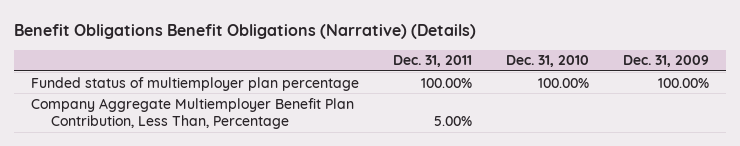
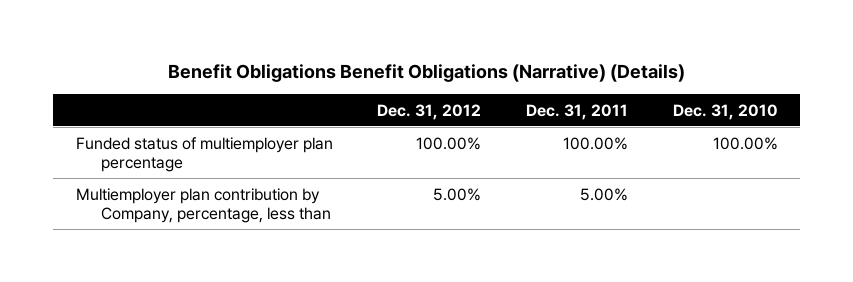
- | Dec. 31, 2011 | Dec. 31, 2010 | Dec. 31, 2009
+ | Dec. 31, 2012 | Dec. 31, 2011 | Dec. 31, 2010
- Company Aggregate Multiemployer Benefit Plan Contribution, Less Than, Percentage | 5.00% | |
+ Multiemployer plan contribution by Company, percentage, less than | 5.00% | 5.00% |

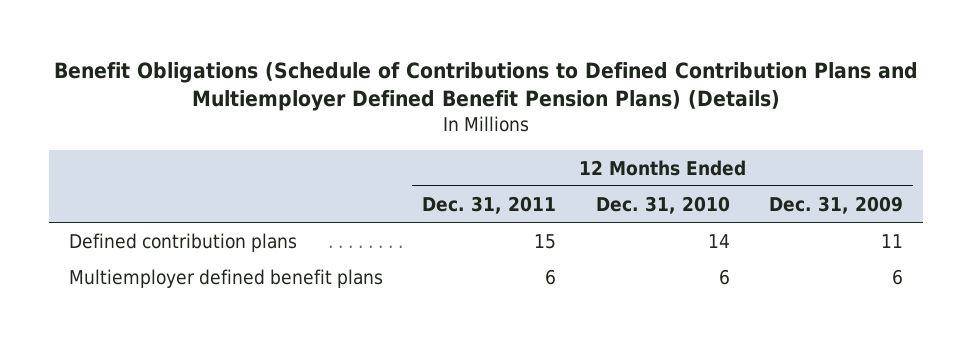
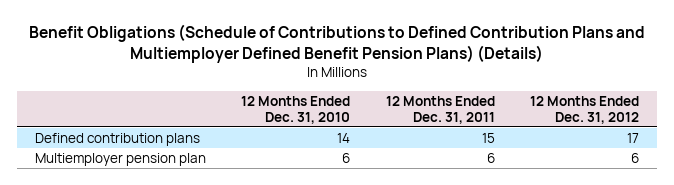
- | 12 Months Ended Dec. 31, 2011 | 12 Months Ended Dec. 31, 2010 | 12 Months Ended Dec. 31, 2009
+ | 12 Months Ended Dec. 31, 2010 | 12 Months Ended Dec. 31, 2011 | 12 Months Ended Dec. 31, 2012
- Multiemployer defined benefit plans | 6 | 6 | 6
+ Multiemployer pension plan | 6 | 6 | 6

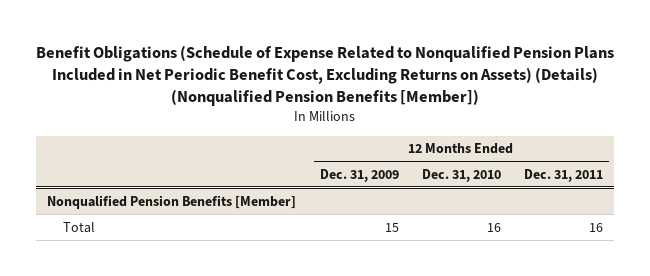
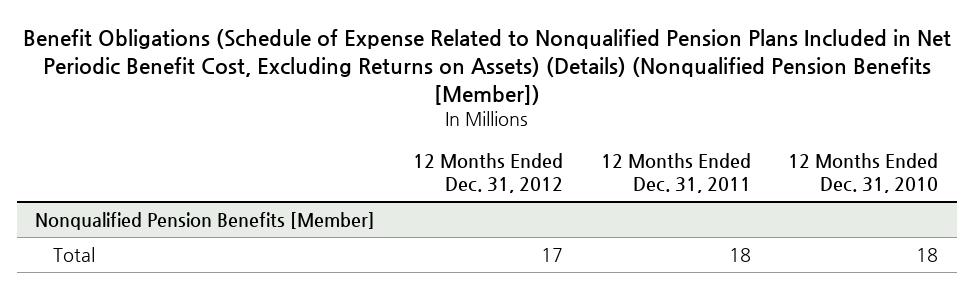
- | 12 Months Ended Dec. 31, 2009 | 12 Months Ended Dec. 31, 2010 | 12 Months Ended Dec. 31, 2011
+ | 12 Months Ended Dec. 31, 2012 | 12 Months Ended Dec. 31, 2011 | 12 Months Ended Dec. 31, 2010
@ Nonqualified Pension Benefits [Member]
- Total | 15 | 16 | 16
+ Total | 17 | 18 | 18

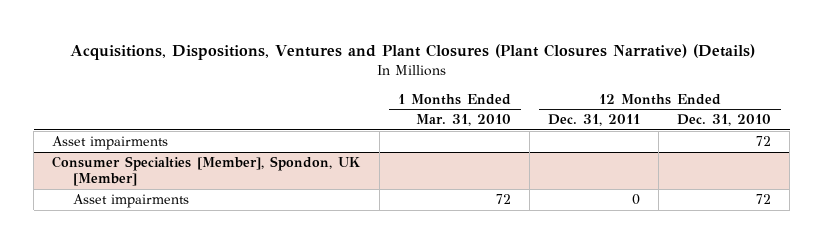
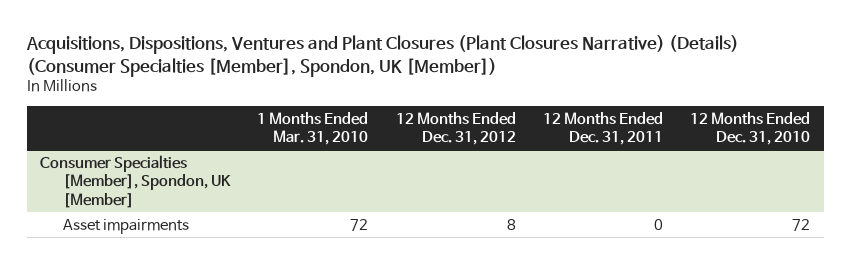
- Acquisitions, Dispositions, Ventures and Plant Closures (Plant Closures Narrative) (Details)
+ Acquisitions, Dispositions, Ventures and Plant Closures (Plant Closures Narrative) (Details) (Consumer Specialties [Member], Spondon, UK [Member])
- | 1 Months Ended Mar. 31, 2010 | 12 Months Ended Dec. 31, 2011 | 12 Months Ended Dec. 31, 2010
+ | 1 Months Ended Mar. 31, 2010 | 12 Months Ended Dec. 31, 2012 | 12 Months Ended Dec. 31, 2011 | 12 Months Ended Dec. 31, 2010
- Asset impairments | | | 72

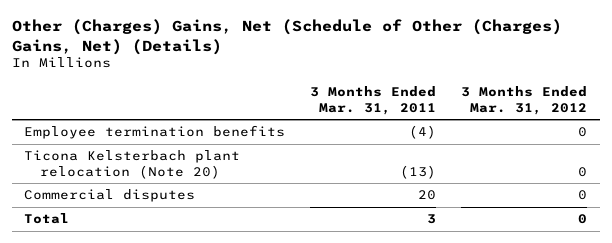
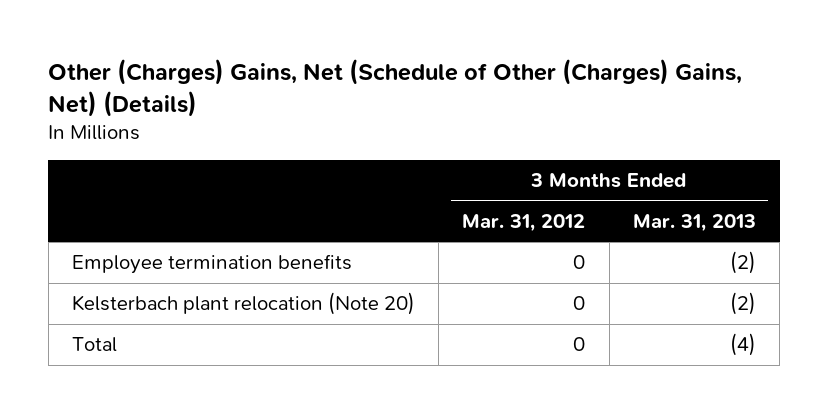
- | 3 Months Ended Mar. 31, 2011 | 3 Months Ended Mar. 31, 2012
+ | 3 Months Ended Mar. 31, 2012 | 3 Months Ended Mar. 31, 2013
- Ticona Kelsterbach plant relocation (Note 20) | (13) | 0
- Commercial disputes | 20 | 0
+ Kelsterbach plant relocation (Note 20) | 0 | (2)

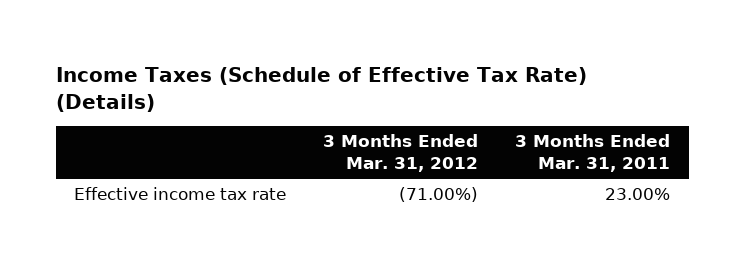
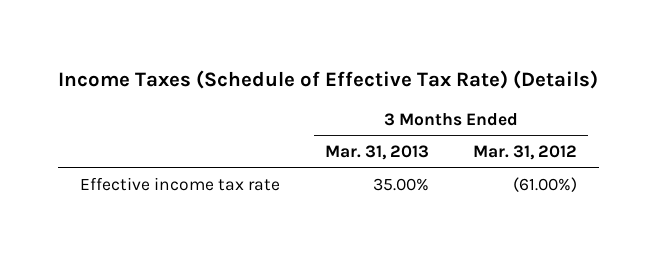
- | 3 Months Ended Mar. 31, 2012 | 3 Months Ended Mar. 31, 2011
+ | 3 Months Ended Mar. 31, 2013 | 3 Months Ended Mar. 31, 2012
- Effective income tax rate | (71.00%) | 23.00%
+ Effective income tax rate | 35.00% | (61.00%)

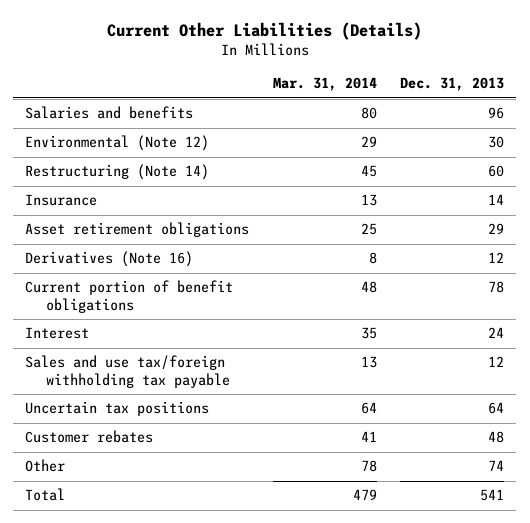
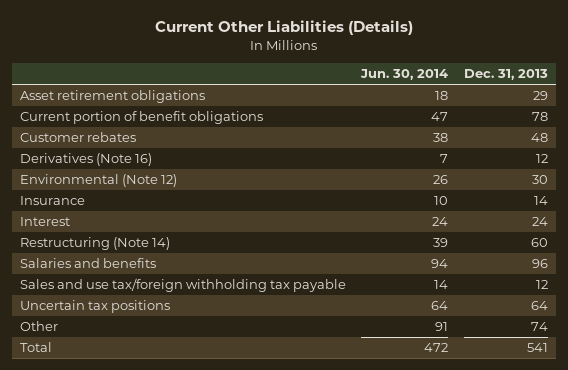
- | Mar. 31, 2014 | Dec. 31, 2013
+ | Jun. 30, 2014 | Dec. 31, 2013
moved up: Customer rebates | 38 | 48
moved down: Derivatives (Note 16) | 7 | 12
moved down: Environmental (Note 12) | 26 | 30
moved down: Insurance | 10 | 14
moved down: Restructuring (Note 14) | 39 | 60
moved down: Salaries and benefits | 94 | 96

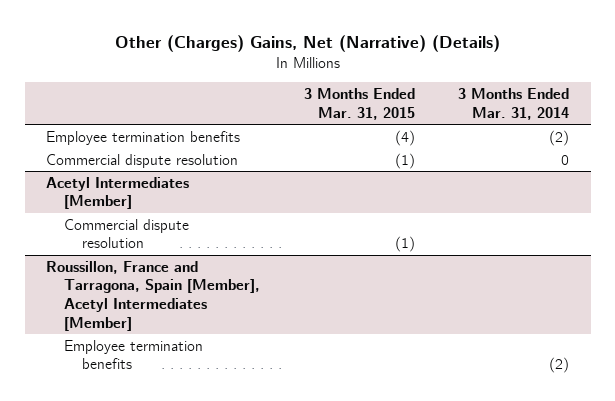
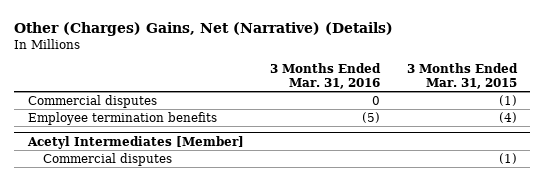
- | 3 Months Ended Mar. 31, 2015 | 3 Months Ended Mar. 31, 2014
+ | 3 Months Ended Mar. 31, 2016 | 3 Months Ended Mar. 31, 2015
+ Commercial disputes | 0 | (1)
- Commercial dispute resolution | (1) | 0
@ Acetyl Intermediates [Member]
- Commercial dispute resolution | (1) |
- Roussillon, France and Tarragona, Spain [Member], Acetyl Intermediates [Member]
- Employee termination benefits | | (2)
@ Acetyl Intermediates [Member]
+ Commercial disputes | | (1)

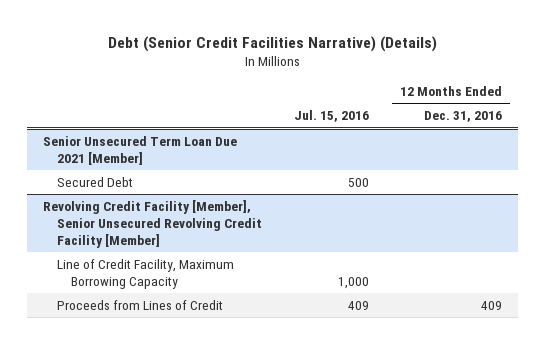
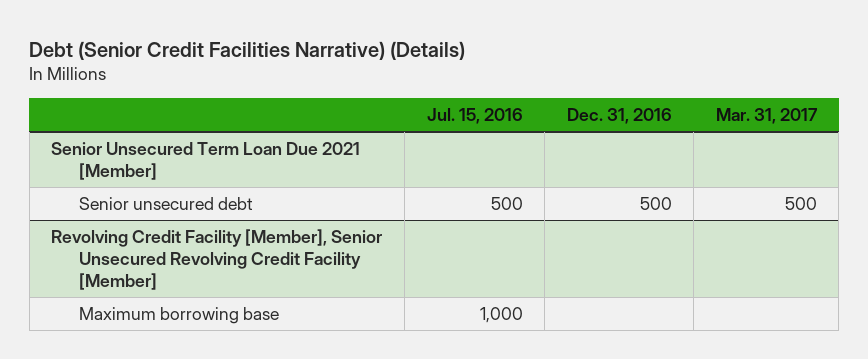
- | Jul. 15, 2016 | 12 Months Ended Dec. 31, 2016
+ | Jul. 15, 2016 | Dec. 31, 2016 | Mar. 31, 2017
@ Senior Unsecured Term Loan Due 2021 [Member]
- Secured Debt | 500 |
+ Senior unsecured debt | 500 | 500 | 500
@ Revolving Credit Facility [Member], Senior Unsecured Revolving Credit Facility [Member]
- Line of Credit Facility, Maximum Borrowing Capacity | 1,000 |
- Proceeds from Lines of Credit | 409 | 409
+ Maximum borrowing base | 1,000 | |

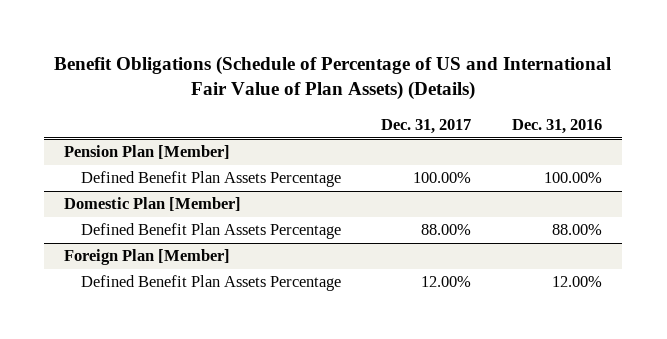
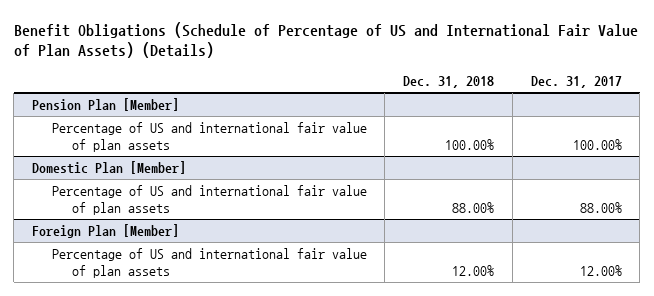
- | Dec. 31, 2017 | Dec. 31, 2016
+ | Dec. 31, 2018 | Dec. 31, 2017
@ Pension Plan [Member]
- Defined Benefit Plan Assets Percentage | 100.00% | 100.00%
+ Percentage of US and international fair value of plan assets | 100.00% | 100.00%
@ Domestic Plan [Member]
- Defined Benefit Plan Assets Percentage | 88.00% | 88.00%
+ Percentage of US and international fair value of plan assets | 88.00% | 88.00%
@ Foreign Plan [Member]
- Defined Benefit Plan Assets Percentage | 12.00% | 12.00%
+ Percentage of US and international fair value of plan assets | 12.00% | 12.00%

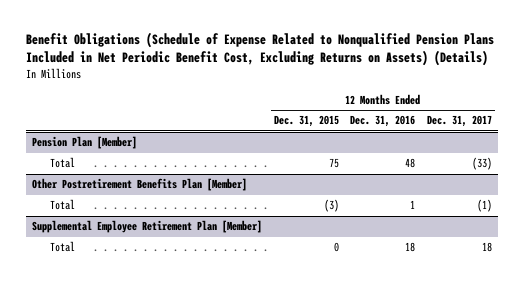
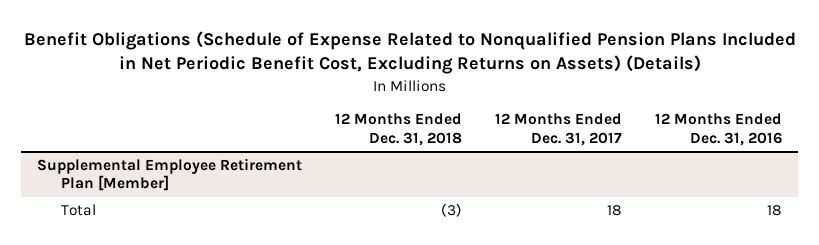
- | 12 Months Ended Dec. 31, 2015 | 12 Months Ended Dec. 31, 2016 | 12 Months Ended Dec. 31, 2017
+ | 12 Months Ended Dec. 31, 2018 | 12 Months Ended Dec. 31, 2017 | 12 Months Ended Dec. 31, 2016
- Pension Plan [Member]
- Total | 75 | 48 | (33)
- Other Postretirement Benefits Plan [Member]
- Total | (3) | 1 | (1)

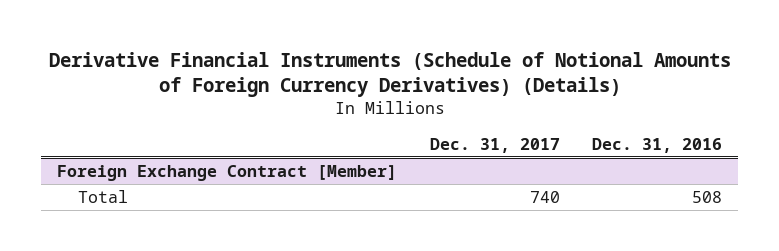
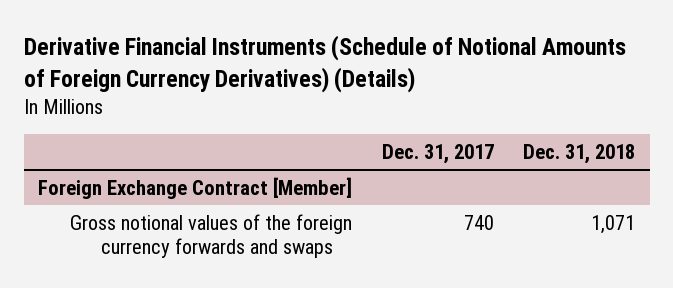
- | Dec. 31, 2017 | Dec. 31, 2016
+ | Dec. 31, 2017 | Dec. 31, 2018
@ Foreign Exchange Contract [Member]
- Total | 740 | 508
+ Gross notional values of the foreign currency forwards and swaps | 740 | 1,071

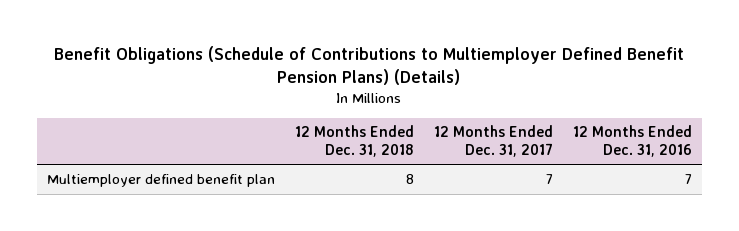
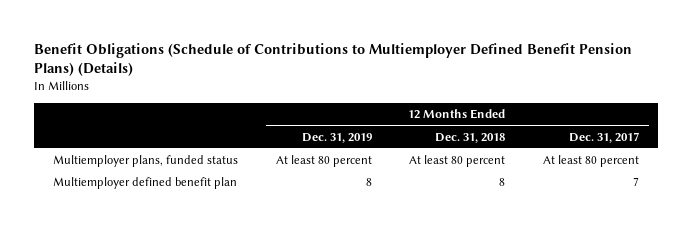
- | 12 Months Ended Dec. 31, 2018 | 12 Months Ended Dec. 31, 2017 | 12 Months Ended Dec. 31, 2016
+ | 12 Months Ended Dec. 31, 2019 | 12 Months Ended Dec. 31, 2018 | 12 Months Ended Dec. 31, 2017
+ Multiemployer plans, funded status | At least 80 percent | At least 80 percent | At least 80 percent

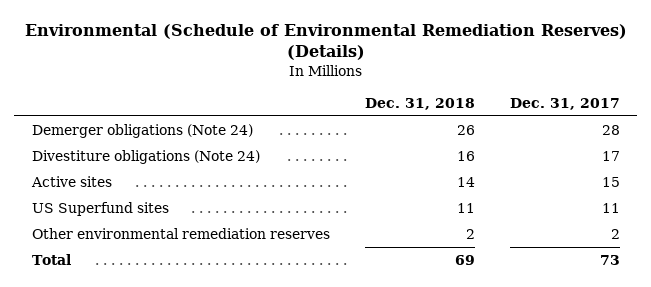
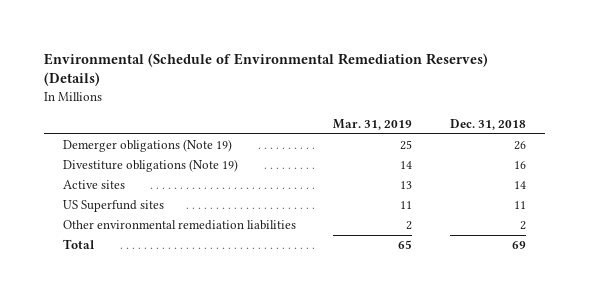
- | Dec. 31, 2018 | Dec. 31, 2017
+ | Mar. 31, 2019 | Dec. 31, 2018
- Demerger obligations (Note 24) | 26 | 28
- Divestiture obligations (Note 24) | 16 | 17
+ Demerger obligations (Note 19) | 25 | 26
+ Divestiture obligations (Note 19) | 14 | 16
- Other environmental remediation reserves | 2 | 2
+ Other environmental remediation liabilities | 2 | 2

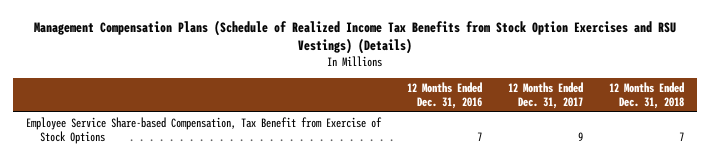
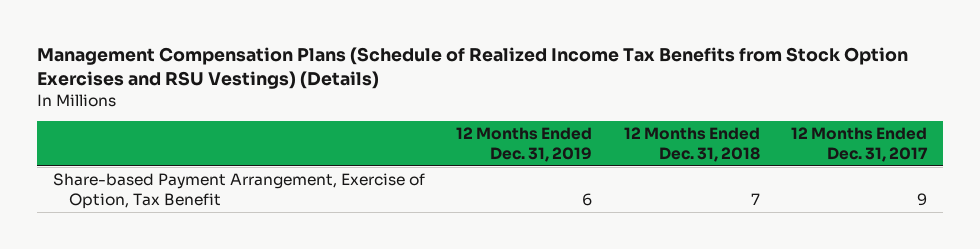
- | 12 Months Ended Dec. 31, 2016 | 12 Months Ended Dec. 31, 2017 | 12 Months Ended Dec. 31, 2018
+ | 12 Months Ended Dec. 31, 2019 | 12 Months Ended Dec. 31, 2018 | 12 Months Ended Dec. 31, 2017
- Employee Service Share-based Compensation, Tax Benefit from Exercise of Stock Options | 7 | 9 | 7
+ Share-based Payment Arrangement, Exercise of Option, Tax Benefit | 6 | 7 | 9

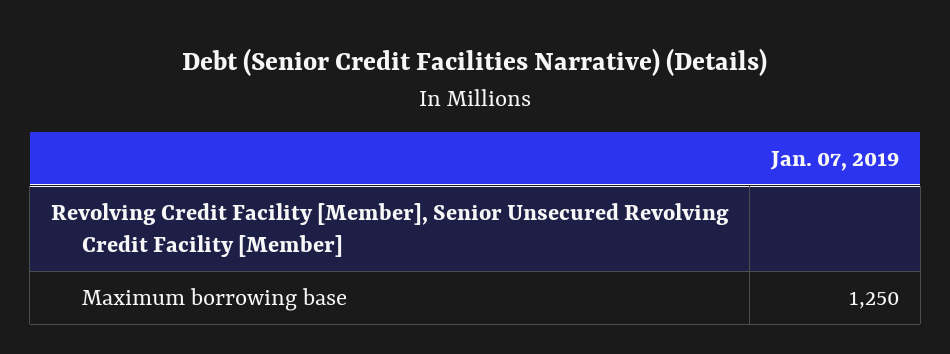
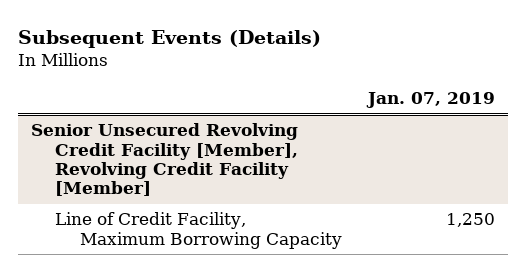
- Debt (Senior Credit Facilities Narrative) (Details)
+ Subsequent Events (Details)
- Revolving Credit Facility [Member], Senior Unsecured Revolving Credit Facility [Member]
- Maximum borrowing base | 1,250
+ Senior Unsecured Revolving Credit Facility [Member], Revolving Credit Facility [Member]
+ Line of Credit Facility, Maximum Borrowing Capacity | 1,250

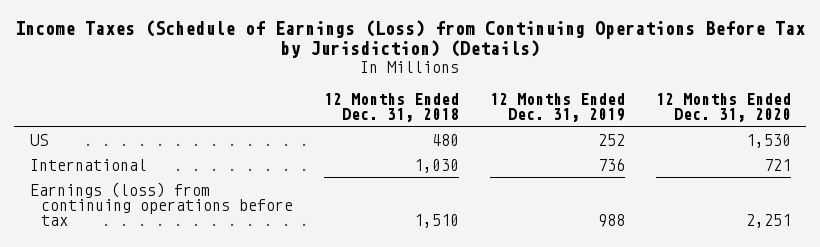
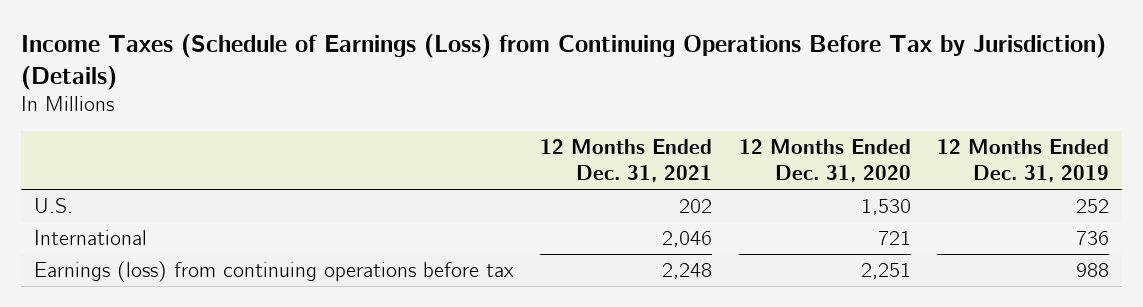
- | 12 Months Ended Dec. 31, 2018 | 12 Months Ended Dec. 31, 2019 | 12 Months Ended Dec. 31, 2020
+ | 12 Months Ended Dec. 31, 2021 | 12 Months Ended Dec. 31, 2020 | 12 Months Ended Dec. 31, 2019
- US | 480 | 252 | 1,530
+ U.S. | 202 | 1,530 | 252

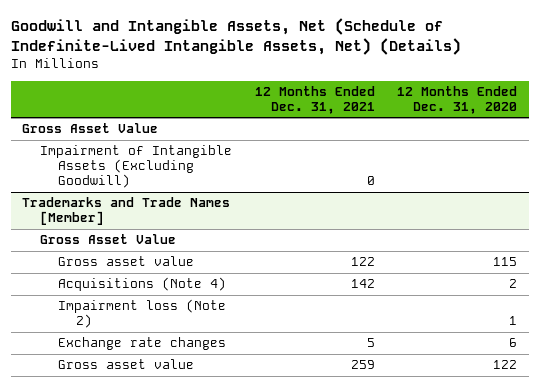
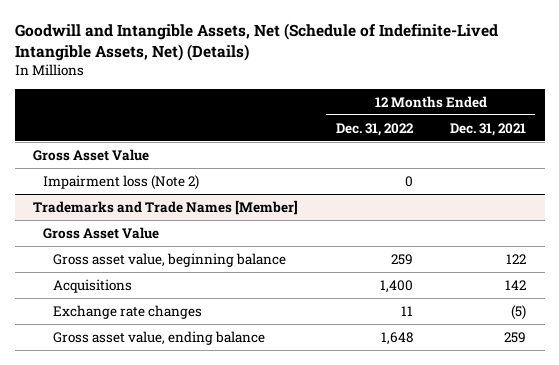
- | 12 Months Ended Dec. 31, 2021 | 12 Months Ended Dec. 31, 2020
+ | 12 Months Ended Dec. 31, 2022 | 12 Months Ended Dec. 31, 2021
- Impairment of Intangible Assets (Excluding Goodwill) | 0 |
+ Impairment loss (Note 2) | 0 |
@ Trademarks and Trade Names [Member]
- Gross asset value | 122 | 115
- Acquisitions (Note 4) | 142 | 2
- Impairment loss (Note 2) | | 1
- Exchange rate changes | 5 | 6
- Gross asset value | 259 | 122
+ Gross asset value, beginning balance | 259 | 122
+ Acquisitions | 1,400 | 142
+ Exchange rate changes | 11 | (5)
+ Gross asset value, ending balance | 1,648 | 259

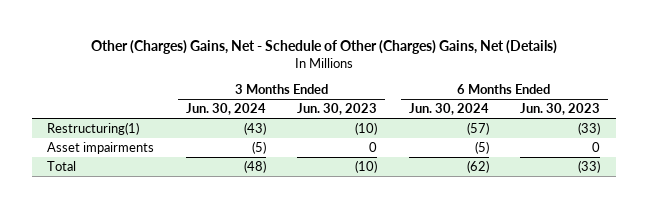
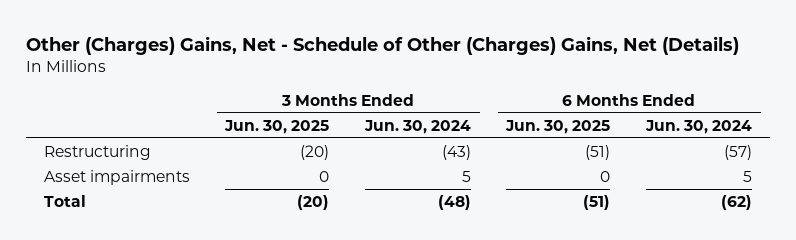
- | 3 Months Ended Jun. 30, 2024 | 3 Months Ended Jun. 30, 2023 | 6 Months Ended Jun. 30, 2024 | 6 Months Ended Jun. 30, 2023
+ | 3 Months Ended Jun. 30, 2025 | 3 Months Ended Jun. 30, 2024 | 6 Months Ended Jun. 30, 2025 | 6 Months Ended Jun. 30, 2024
- Restructuring(1) | (43) | (10) | (57) | (33)
- Asset impairments | (5) | 0 | (5) | 0
+ Restructuring | (20) | (43) | (51) | (57)
+ Asset impairments | 0 | 5 | 0 | 5

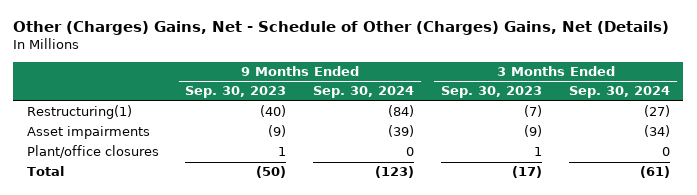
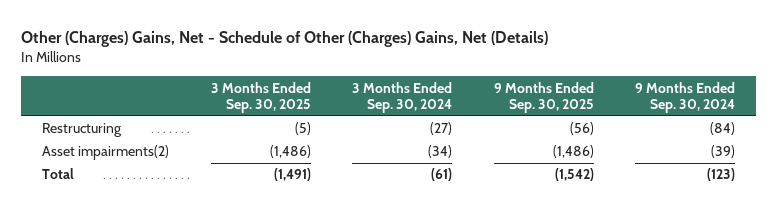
- | 9 Months Ended Sep. 30, 2023 | 9 Months Ended Sep. 30, 2024 | 3 Months Ended Sep. 30, 2023 | 3 Months Ended Sep. 30, 2024
+ | 3 Months Ended Sep. 30, 2025 | 3 Months Ended Sep. 30, 2024 | 9 Months Ended Sep. 30, 2025 | 9 Months Ended Sep. 30, 2024
- Restructuring(1) | (40) | (84) | (7) | (27)
- Asset impairments | (9) | (39) | (9) | (34)
- Plant/office closures | 1 | 0 | 1 | 0
+ Restructuring | (5) | (27) | (56) | (84)
+ Asset impairments(2) | (1,486) | (34) | (1,486) | (39)

